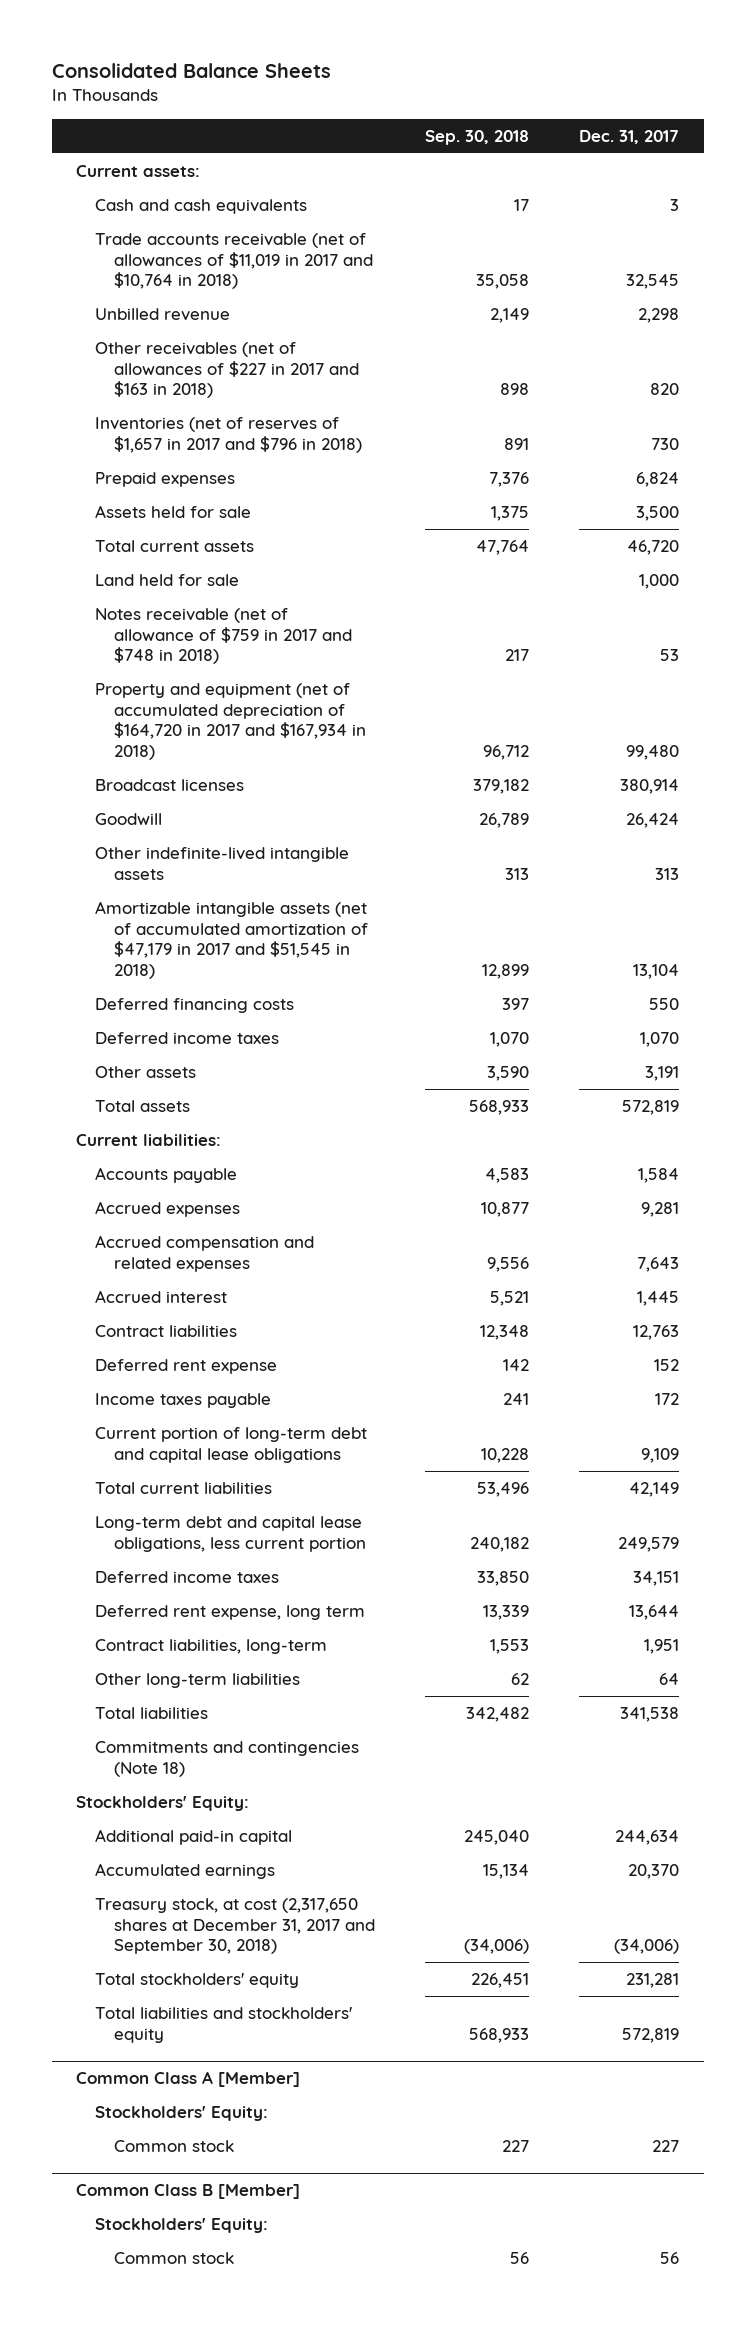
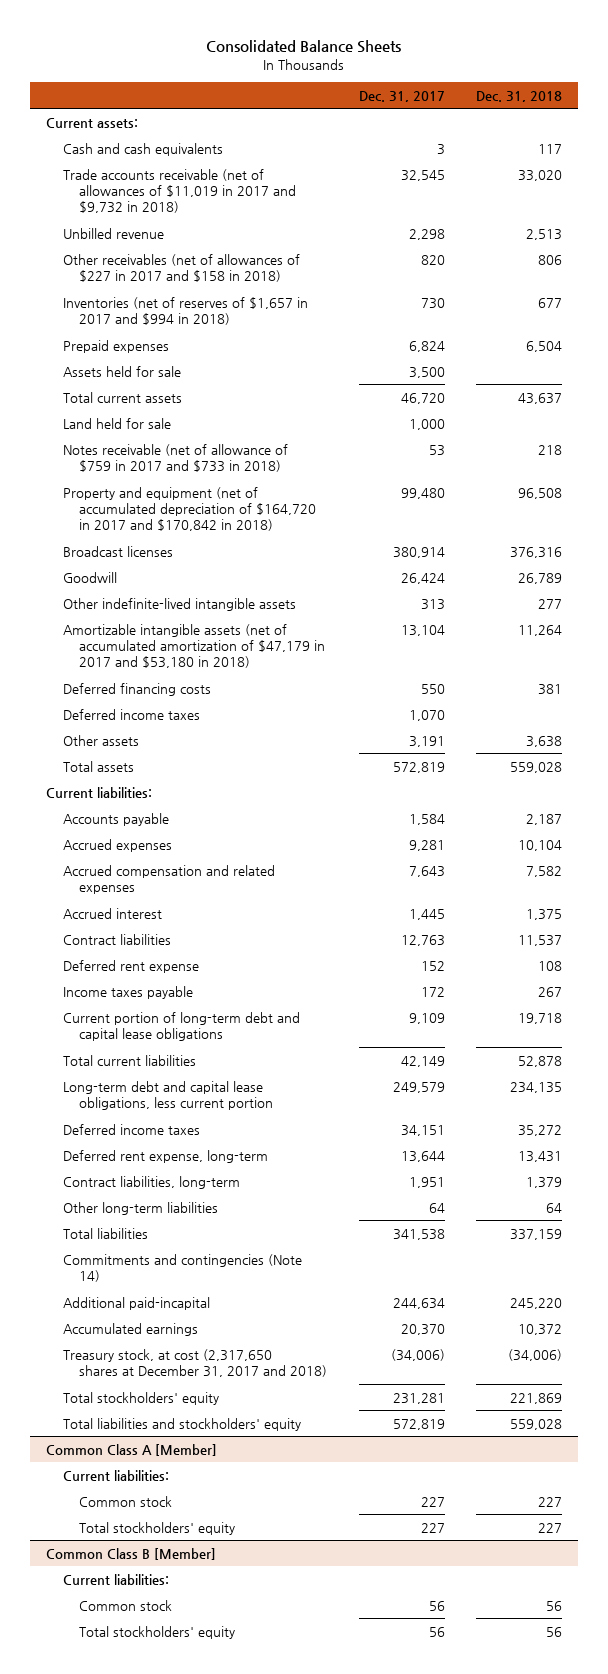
- | Sep. 30, 2018 | Dec. 31, 2017
+ | Dec. 31, 2017 | Dec. 31, 2018
- Trade accounts receivable (net of allowances of $11,019 in 2017 and $10,764 in 2018) | 35,058 | 32,545
+ Trade accounts receivable (net of allowances of $11,019 in 2017 and $9,732 in 2018) | 32,545 | 33,020
- Other receivables (net of allowances of $227 in 2017 and $163 in 2018) | 898 | 820
- Inventories (net of reserves of $1,657 in 2017 and $796 in 2018) | 891 | 730
+ Other receivables (net of allowances of $227 in 2017 and $158 in 2018) | 820 | 806
+ Inventories (net of reserves of $1,657 in 2017 and $994 in 2018) | 730 | 677
- Notes receivable (net of allowance of $759 in 2017 and $748 in 2018) | 217 | 53
- Property and equipment (net of accumulated depreciation of $164,720 in 2017 and $167,934 in 2018) | 96,712 | 99,480
+ Notes receivable (net of allowance of $759 in 2017 and $733 in 2018) | 53 | 218
+ Property and equipment (net of accumulated depreciation of $164,720 in 2017 and $170,842 in 2018) | 99,480 | 96,508
- Amortizable intangible assets (net of accumulated amortization of $47,179 in 2017 and $51,545 in 2018) | 12,899 | 13,104
+ Amortizable intangible assets (net of accumulated amortization of $47,179 in 2017 and $53,180 in 2018) | 13,104 | 11,264
- Deferred rent expense, long term | 13,339 | 13,644
+ Deferred rent expense, long-term | 13,644 | 13,431
- Commitments and contingencies (Note 18)
- Stockholders' Equity:
- Additional paid-in capital | 245,040 | 244,634
+ Commitments and contingencies (Note 14)
+ Additional paid-incapital | 244,634 | 245,220
- Treasury stock, at cost (2,317,650 shares at December 31, 2017 and September 30, 2018) | (34,006) | (34,006)
+ Treasury stock, at cost (2,317,650 shares at December 31, 2017 and 2018) | (34,006) | (34,006)
@ Common Class A [Member]
- Stockholders' Equity:
+ Current liabilities:
+ Total stockholders' equity | 227 | 227
@ Common Class B [Member]
- Stockholders' Equity:
+ Current liabilities:
+ Total stockholders' equity | 56 | 56

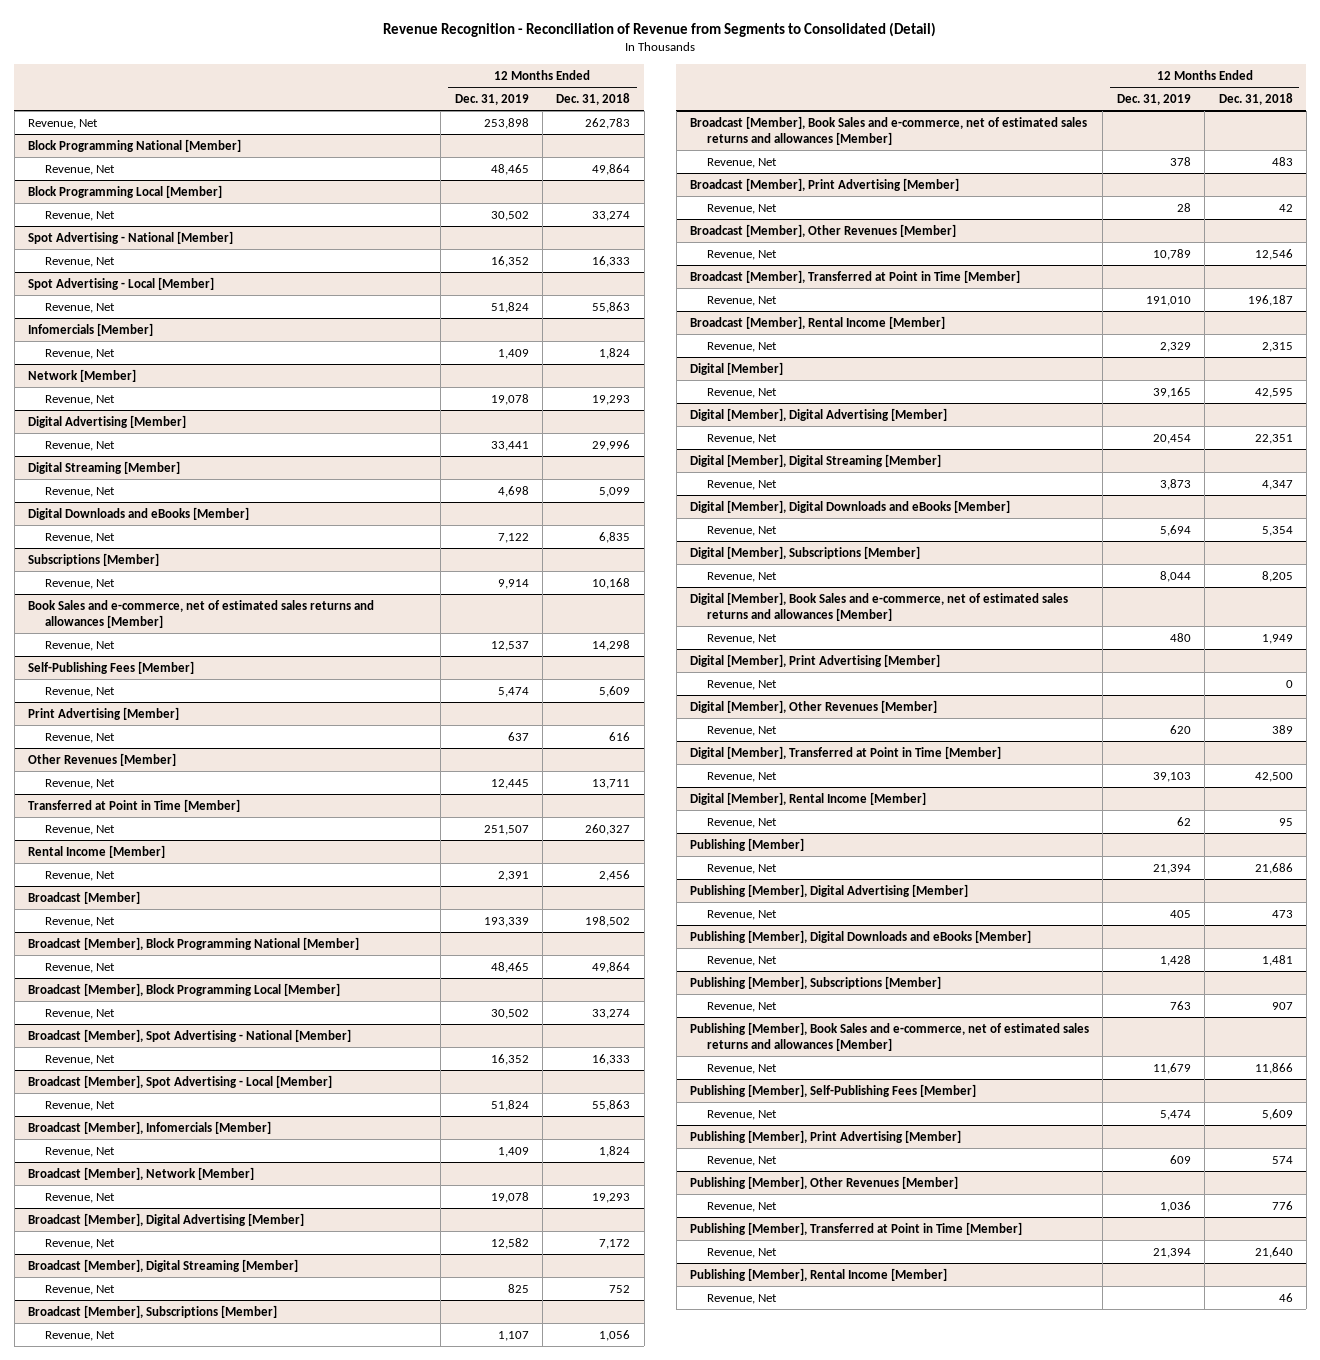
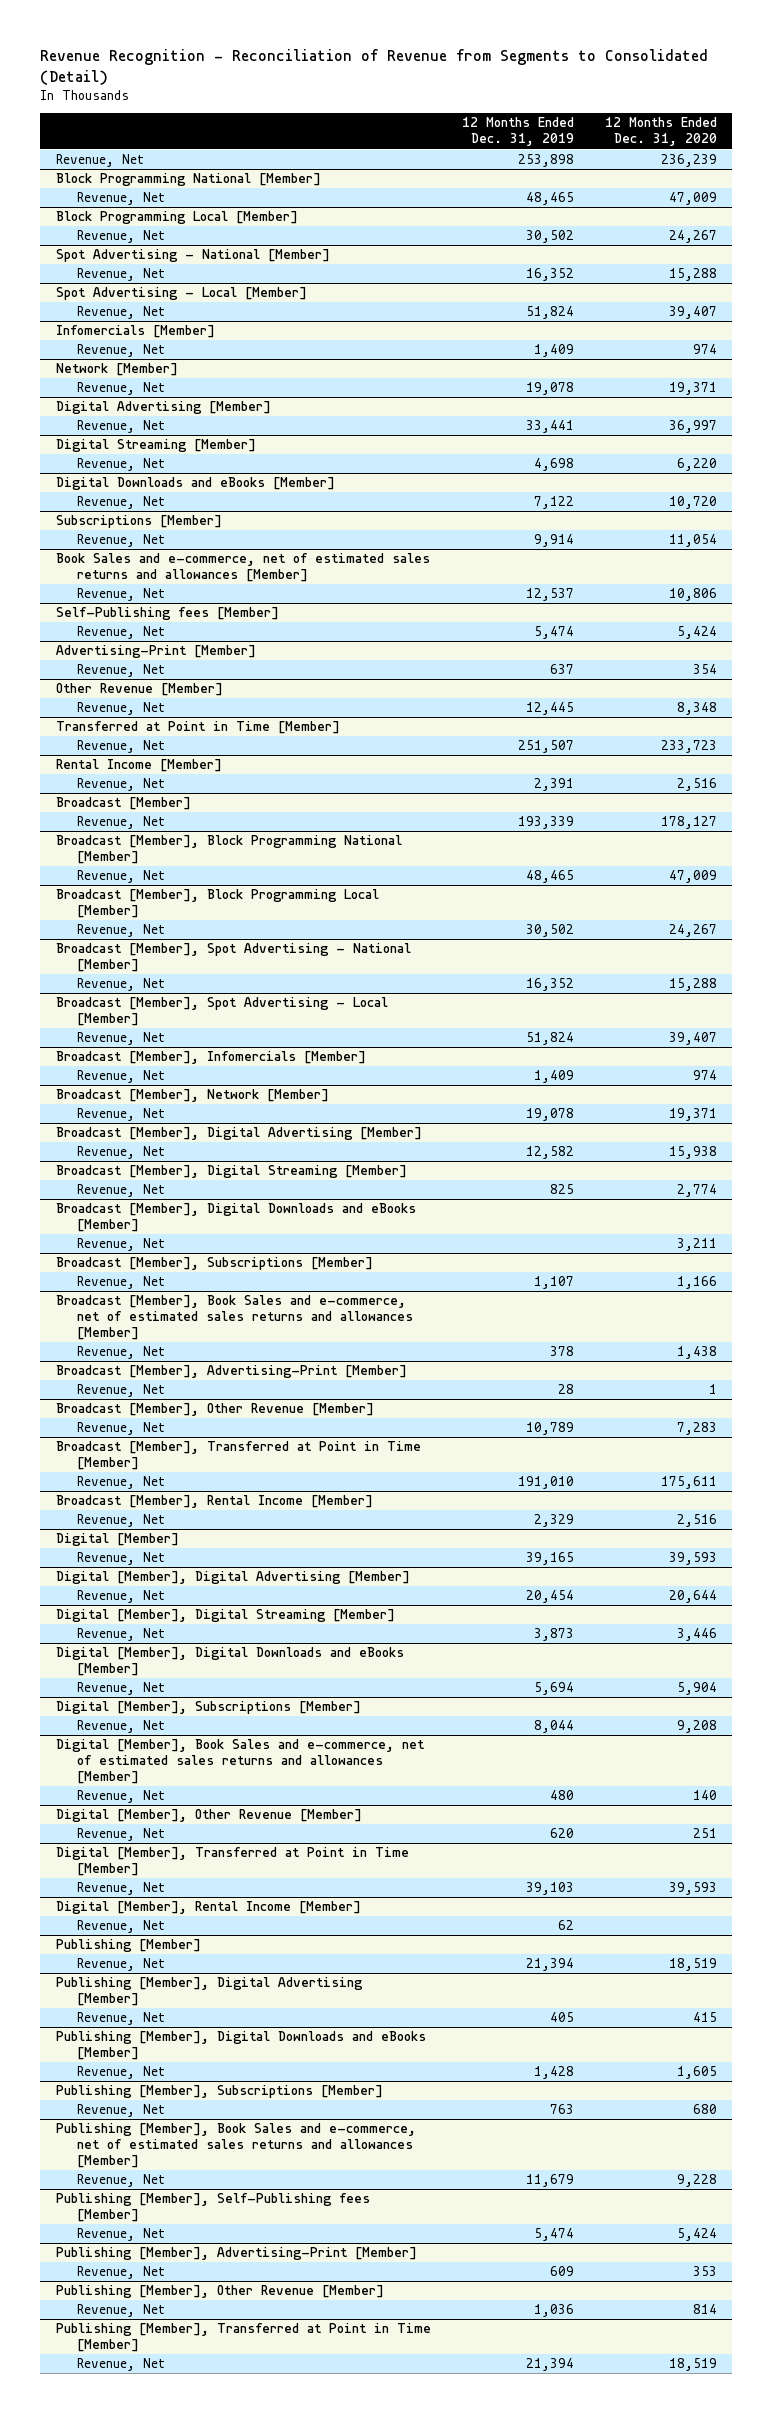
- | 12 Months Ended Dec. 31, 2019 | 12 Months Ended Dec. 31, 2018
+ | 12 Months Ended Dec. 31, 2019 | 12 Months Ended Dec. 31, 2020
- Self-Publishing Fees [Member]
+ Self-Publishing fees [Member]
- Print Advertising [Member]
+ Advertising-Print [Member]
- Other Revenues [Member]
+ Other Revenue [Member]
+ Broadcast [Member], Digital Downloads and eBooks [Member]
+ Revenue, Net | | 3,211
- Broadcast [Member], Print Advertising [Member]
+ Broadcast [Member], Advertising-Print [Member]
- Broadcast [Member], Other Revenues [Member]
+ Broadcast [Member], Other Revenue [Member]
- Digital [Member], Print Advertising [Member]
- Revenue, Net | | 0
- Digital [Member], Other Revenues [Member]
+ Digital [Member], Other Revenue [Member]
- Publishing [Member], Self-Publishing Fees [Member]
+ Publishing [Member], Self-Publishing fees [Member]
- Publishing [Member], Print Advertising [Member]
+ Publishing [Member], Advertising-Print [Member]
- Publishing [Member], Other Revenues [Member]
+ Publishing [Member], Other Revenue [Member]
- Publishing [Member], Rental Income [Member]
- Revenue, Net | | 46

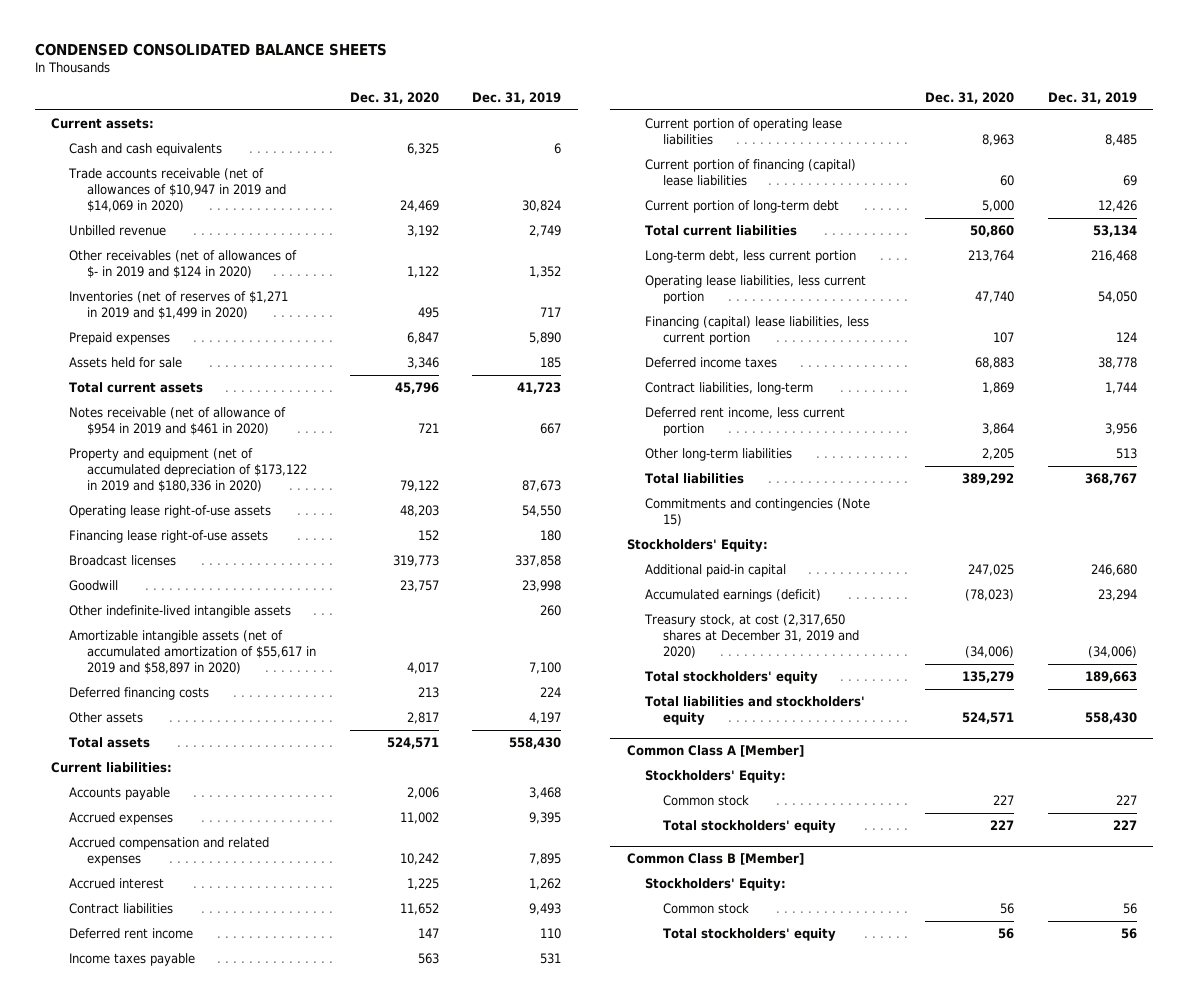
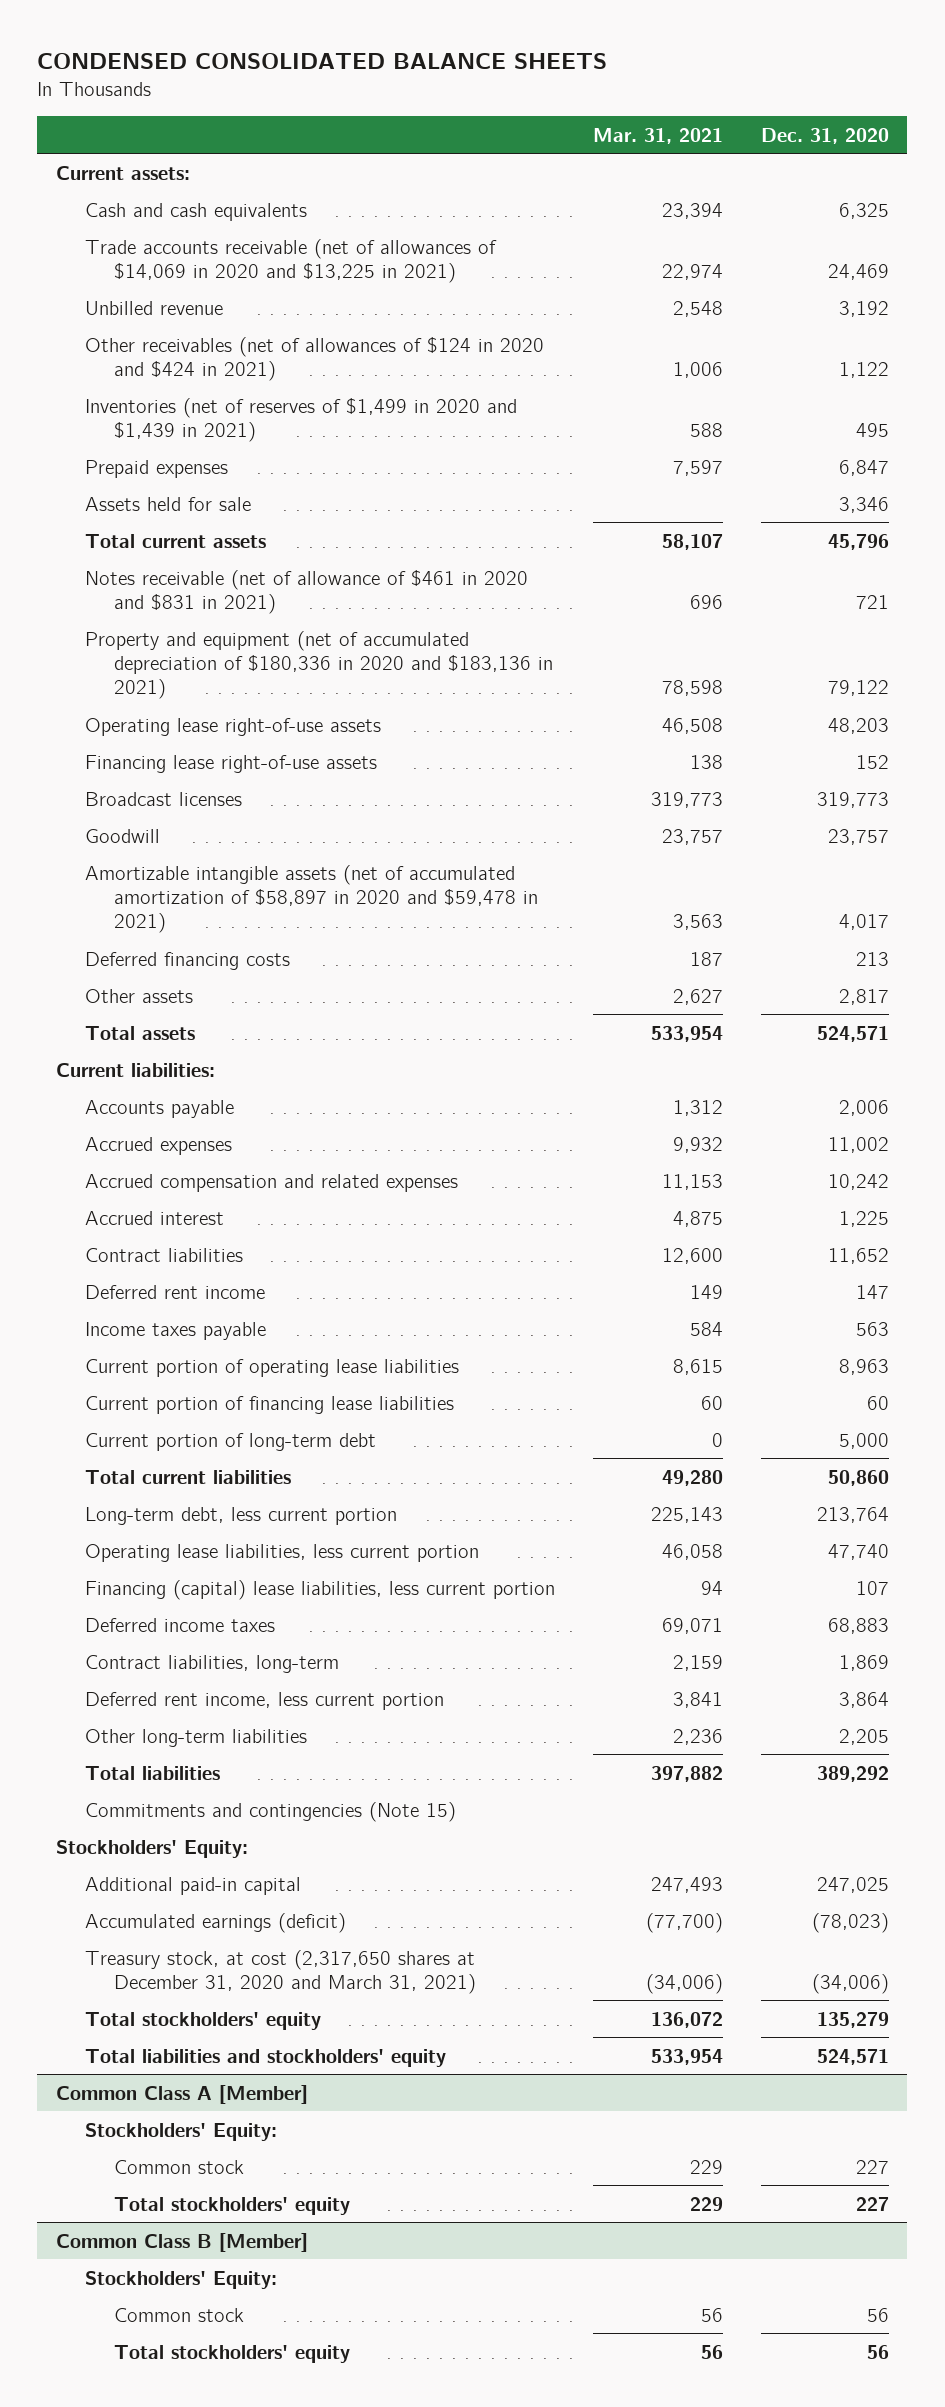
- | Dec. 31, 2020 | Dec. 31, 2019
+ | Mar. 31, 2021 | Dec. 31, 2020
- Trade accounts receivable (net of allowances of $10,947 in 2019 and $14,069 in 2020) | 24,469 | 30,824
+ Trade accounts receivable (net of allowances of $14,069 in 2020 and $13,225 in 2021) | 22,974 | 24,469
- Other receivables (net of allowances of $- in 2019 and $124 in 2020) | 1,122 | 1,352
- Inventories (net of reserves of $1,271 in 2019 and $1,499 in 2020) | 495 | 717
+ Other receivables (net of allowances of $124 in 2020 and $424 in 2021) | 1,006 | 1,122
+ Inventories (net of reserves of $1,499 in 2020 and $1,439 in 2021) | 588 | 495
- Notes receivable (net of allowance of $954 in 2019 and $461 in 2020) | 721 | 667
- Property and equipment (net of accumulated depreciation of $173,122 in 2019 and $180,336 in 2020) | 79,122 | 87,673
+ Notes receivable (net of allowance of $461 in 2020 and $831 in 2021) | 696 | 721
+ Property and equipment (net of accumulated depreciation of $180,336 in 2020 and $183,136 in 2021) | 78,598 | 79,122
- Other indefinite-lived intangible assets | | 260
- Amortizable intangible assets (net of accumulated amortization of $55,617 in 2019 and $58,897 in 2020) | 4,017 | 7,100
+ Amortizable intangible assets (net of accumulated amortization of $58,897 in 2020 and $59,478 in 2021) | 3,563 | 4,017
- Current portion of financing (capital) lease liabilities | 60 | 69
+ Current portion of financing lease liabilities | 60 | 60
- Treasury stock, at cost (2,317,650 shares at December 31, 2019 and 2020) | (34,006) | (34,006)
+ Treasury stock, at cost (2,317,650 shares at December 31, 2020 and March 31, 2021) | (34,006) | (34,006)

